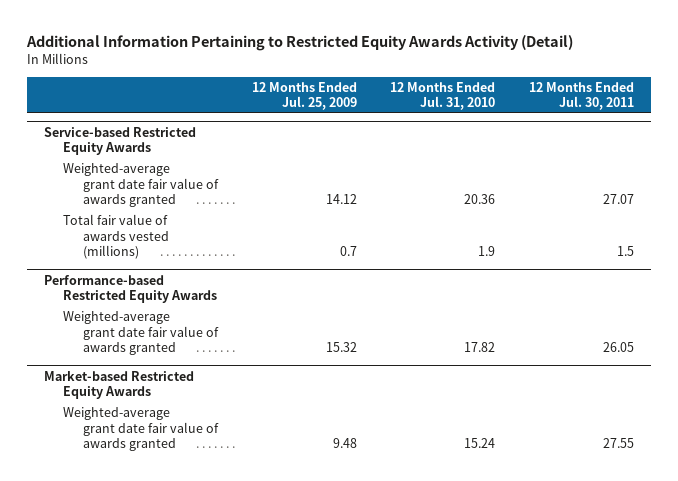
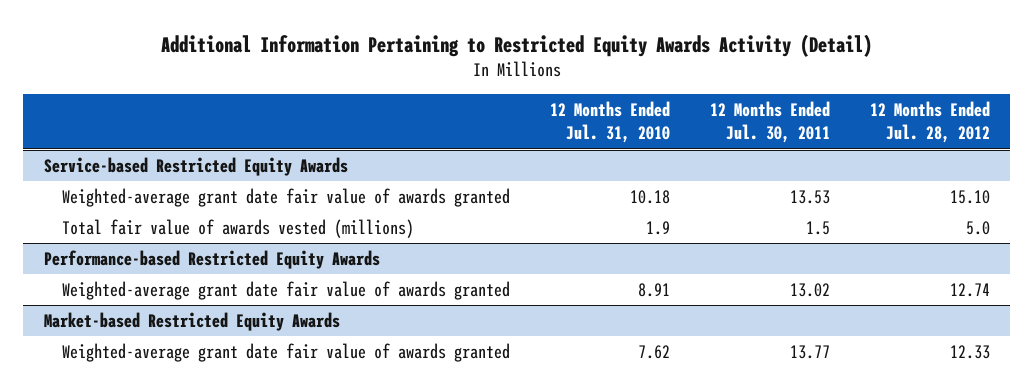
- | 12 Months Ended Jul. 25, 2009 | 12 Months Ended Jul. 31, 2010 | 12 Months Ended Jul. 30, 2011
+ | 12 Months Ended Jul. 31, 2010 | 12 Months Ended Jul. 30, 2011 | 12 Months Ended Jul. 28, 2012
@ Service-based Restricted Equity Awards
- Weighted-average grant date fair value of awards granted | 14.12 | 20.36 | 27.07
+ Weighted-average grant date fair value of awards granted | 10.18 | 13.53 | 15.10
@ Performance-based Restricted Equity Awards
- Weighted-average grant date fair value of awards granted | 15.32 | 17.82 | 26.05
+ Weighted-average grant date fair value of awards granted | 8.91 | 13.02 | 12.74
@ Market-based Restricted Equity Awards
- Weighted-average grant date fair value of awards granted | 9.48 | 15.24 | 27.55
+ Weighted-average grant date fair value of awards granted | 7.62 | 13.77 | 12.33

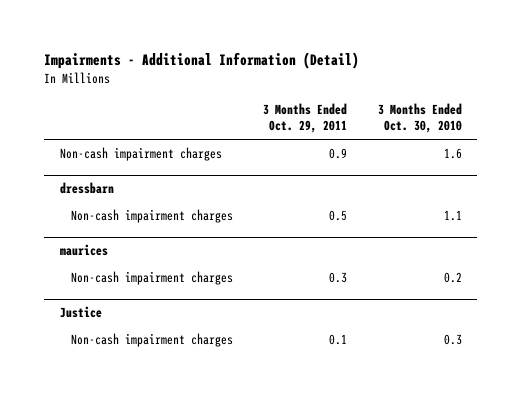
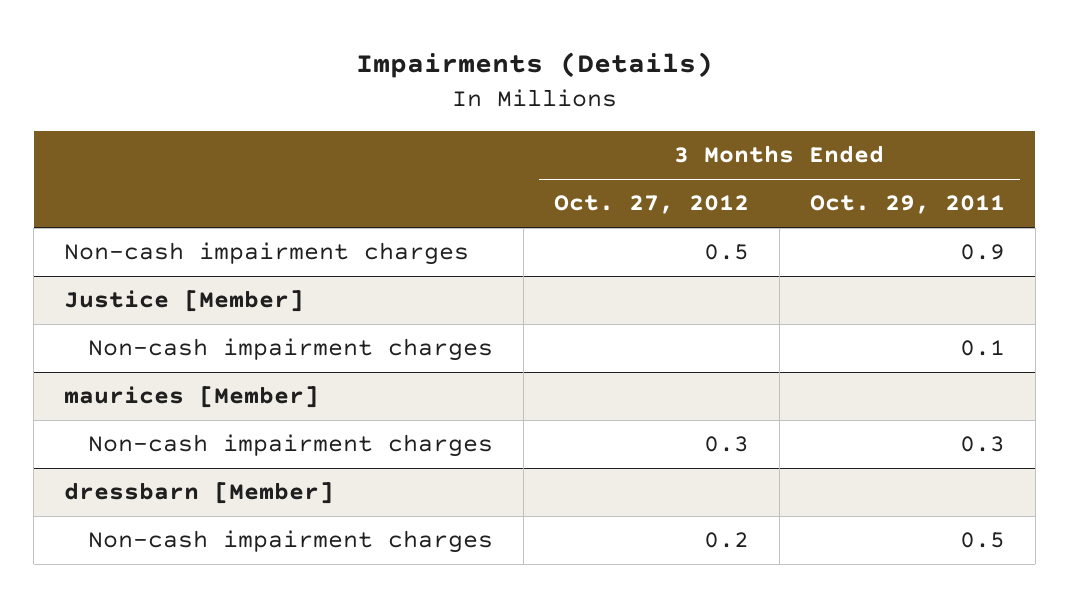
- Impairments - Additional Information (Detail)
+ Impairments (Details)
- | 3 Months Ended Oct. 29, 2011 | 3 Months Ended Oct. 30, 2010
+ | 3 Months Ended Oct. 27, 2012 | 3 Months Ended Oct. 29, 2011
- dressbarn
- Non-cash impairment charges | 0.5 | 1.1
- maurices
- Non-cash impairment charges | 0.3 | 0.2
- Justice
+ Justice [Member]
+ maurices [Member]
+ Non-cash impairment charges | 0.3 | 0.3
+ dressbarn [Member]
+ Non-cash impairment charges | 0.2 | 0.5

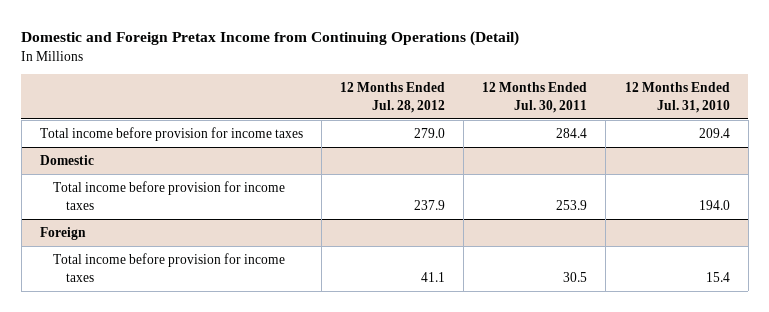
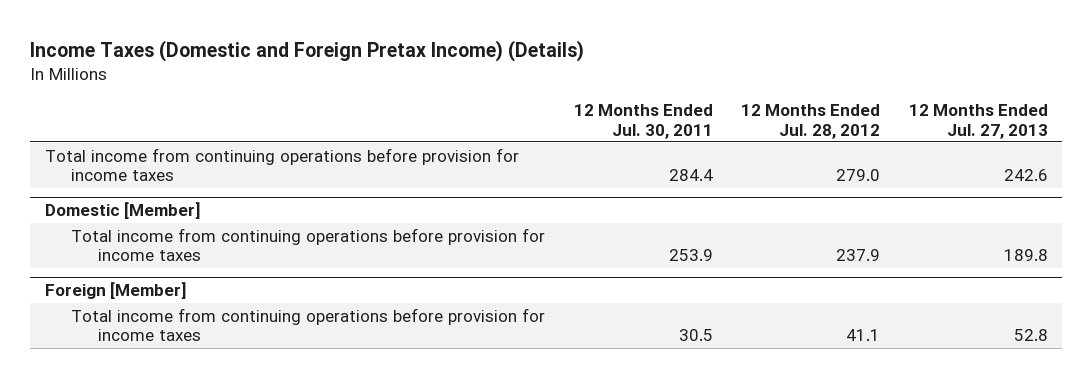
- Domestic and Foreign Pretax Income from Continuing Operations (Detail)
+ Income Taxes (Domestic and Foreign Pretax Income) (Details)
- | 12 Months Ended Jul. 28, 2012 | 12 Months Ended Jul. 30, 2011 | 12 Months Ended Jul. 31, 2010
+ | 12 Months Ended Jul. 30, 2011 | 12 Months Ended Jul. 28, 2012 | 12 Months Ended Jul. 27, 2013
- Total income before provision for income taxes | 279.0 | 284.4 | 209.4
- Domestic
- Total income before provision for income taxes | 237.9 | 253.9 | 194.0
- Foreign
- Total income before provision for income taxes | 41.1 | 30.5 | 15.4
+ Total income from continuing operations before provision for income taxes | 284.4 | 279.0 | 242.6
+ Domestic [Member]
+ Total income from continuing operations before provision for income taxes | 253.9 | 237.9 | 189.8
+ Foreign [Member]
+ Total income from continuing operations before provision for income taxes | 30.5 | 41.1 | 52.8

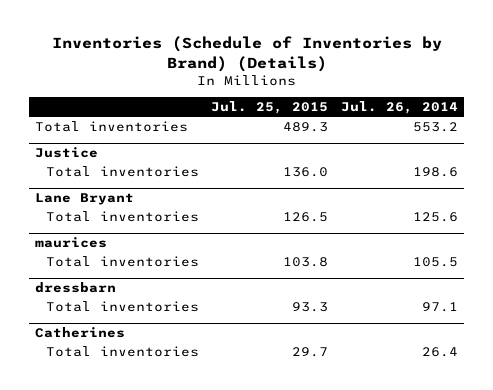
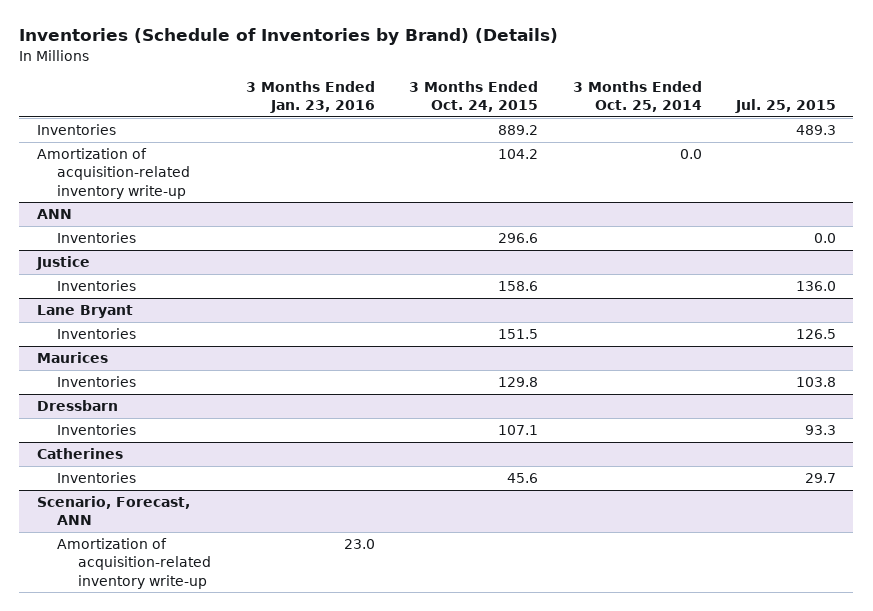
- | Jul. 25, 2015 | Jul. 26, 2014
+ | 3 Months Ended Jan. 23, 2016 | 3 Months Ended Oct. 24, 2015 | 3 Months Ended Oct. 25, 2014 | Jul. 25, 2015
- Total inventories | 489.3 | 553.2
+ Inventories | | 889.2 | | 489.3
+ Amortization of acquisition-related inventory write-up | | 104.2 | 0.0 |
+ ANN
+ Inventories | | 296.6 | | 0.0
@ Justice
- Total inventories | 136.0 | 198.6
+ Inventories | | 158.6 | | 136.0
@ Lane Bryant
- Total inventories | 126.5 | 125.6
- maurices
- Total inventories | 103.8 | 105.5
- dressbarn
- Total inventories | 93.3 | 97.1
@ Lane Bryant
+ Inventories | | 151.5 | | 126.5
+ Maurices
+ Inventories | | 129.8 | | 103.8
+ Dressbarn
+ Inventories | | 107.1 | | 93.3
@ Catherines
- Total inventories | 29.7 | 26.4
+ Inventories | | 45.6 | | 29.7
+ Scenario, Forecast, ANN
+ Amortization of acquisition-related inventory write-up | 23.0 | | |

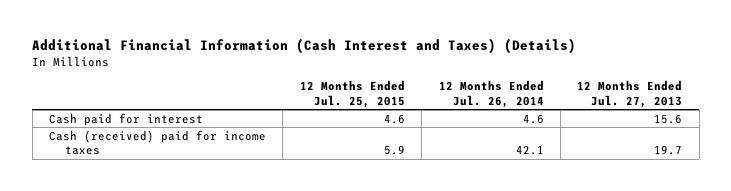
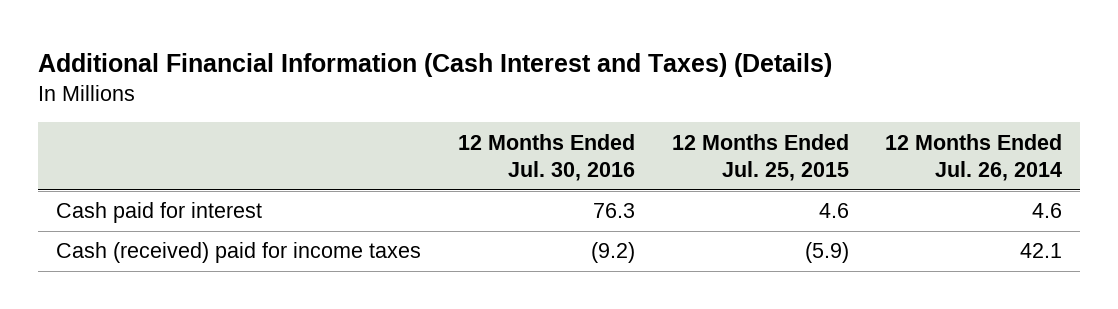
- | 12 Months Ended Jul. 25, 2015 | 12 Months Ended Jul. 26, 2014 | 12 Months Ended Jul. 27, 2013
+ | 12 Months Ended Jul. 30, 2016 | 12 Months Ended Jul. 25, 2015 | 12 Months Ended Jul. 26, 2014
- Cash (received) paid for income taxes | 5.9 | 42.1 | 19.7
+ Cash (received) paid for income taxes | (9.2) | (5.9) | 42.1

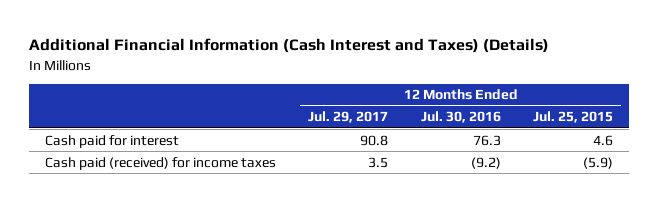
- | 12 Months Ended Jul. 30, 2016 | 12 Months Ended Jul. 25, 2015 | 12 Months Ended Jul. 26, 2014
+ | 12 Months Ended Jul. 29, 2017 | 12 Months Ended Jul. 30, 2016 | 12 Months Ended Jul. 25, 2015
- Cash (received) paid for income taxes | (9.2) | (5.9) | 42.1
+ Cash paid (received) for income taxes | 3.5 | (9.2) | (5.9)

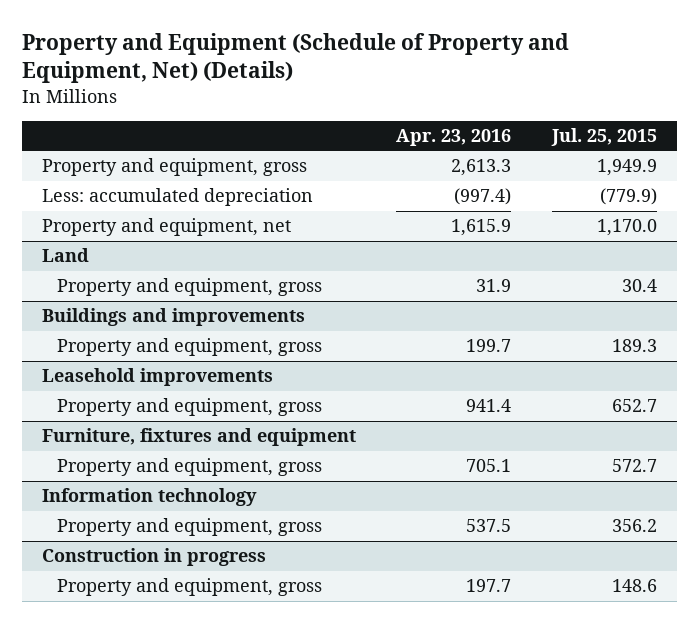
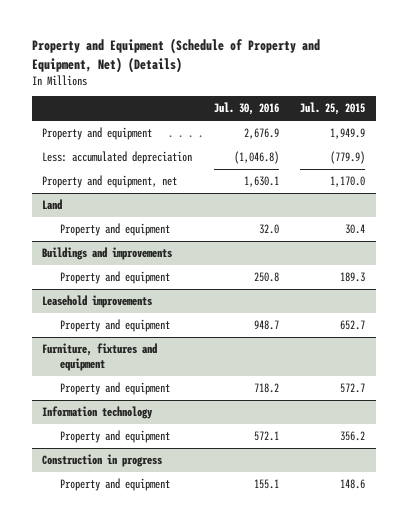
- | Apr. 23, 2016 | Jul. 25, 2015
+ | Jul. 30, 2016 | Jul. 25, 2015
- Property and equipment, gross | 2,613.3 | 1,949.9
+ Property and equipment | 2,676.9 | 1,949.9
@ Land
- Property and equipment, gross | 31.9 | 30.4
+ Property and equipment | 32.0 | 30.4
@ Buildings and improvements
- Property and equipment, gross | 199.7 | 189.3
+ Property and equipment | 250.8 | 189.3
@ Leasehold improvements
- Property and equipment, gross | 941.4 | 652.7
+ Property and equipment | 948.7 | 652.7
@ Furniture, fixtures and equipment
- Property and equipment, gross | 705.1 | 572.7
+ Property and equipment | 718.2 | 572.7
@ Information technology
- Property and equipment, gross | 537.5 | 356.2
+ Property and equipment | 572.1 | 356.2
@ Construction in progress
- Property and equipment, gross | 197.7 | 148.6
+ Property and equipment | 155.1 | 148.6

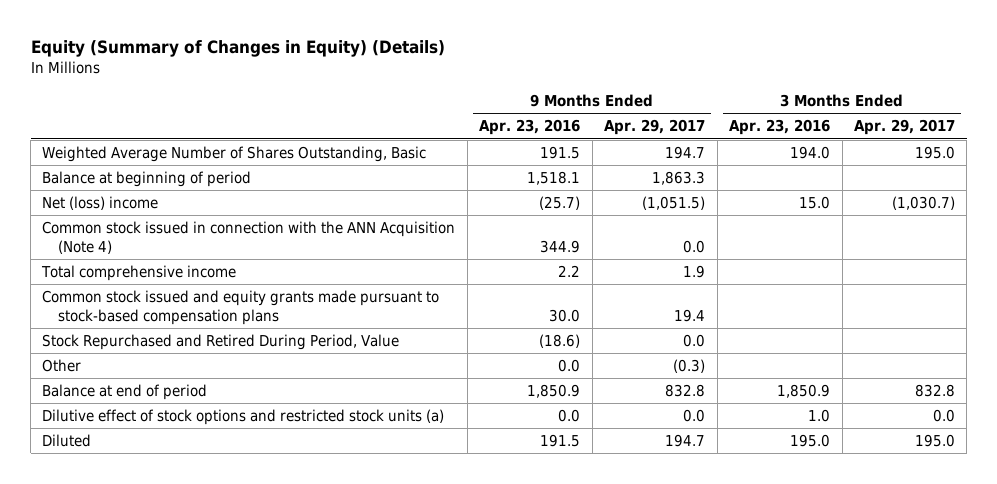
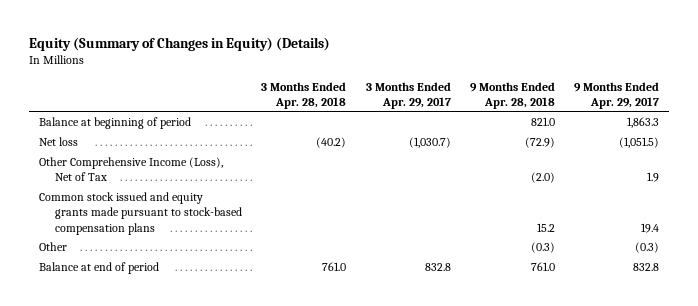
- | 9 Months Ended Apr. 23, 2016 | 9 Months Ended Apr. 29, 2017 | 3 Months Ended Apr. 23, 2016 | 3 Months Ended Apr. 29, 2017
+ | 3 Months Ended Apr. 28, 2018 | 3 Months Ended Apr. 29, 2017 | 9 Months Ended Apr. 28, 2018 | 9 Months Ended Apr. 29, 2017
- Weighted Average Number of Shares Outstanding, Basic | 191.5 | 194.7 | 194.0 | 195.0
- Net (loss) income | (25.7) | (1,051.5) | 15.0 | (1,030.7)
- Common stock issued in connection with the ANN Acquisition (Note 4) | 344.9 | 0.0 | |
- Total comprehensive income | 2.2 | 1.9 | |
+ Net loss | (40.2) | (1,030.7) | (72.9) | (1,051.5)
+ Other Comprehensive Income (Loss), Net of Tax | | | (2.0) | 1.9
- Stock Repurchased and Retired During Period, Value | (18.6) | 0.0 | |
- Dilutive effect of stock options and restricted stock units (a) | 0.0 | 0.0 | 1.0 | 0.0
- Diluted | 191.5 | 194.7 | 195.0 | 195.0

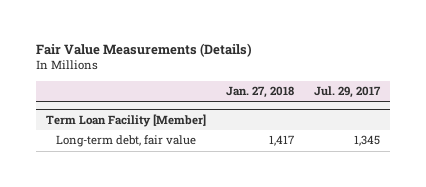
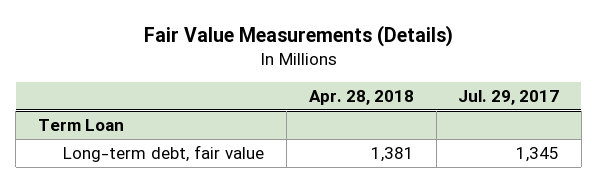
- | Jan. 27, 2018 | Jul. 29, 2017
+ | Apr. 28, 2018 | Jul. 29, 2017
- Term Loan Facility [Member]
+ Term Loan

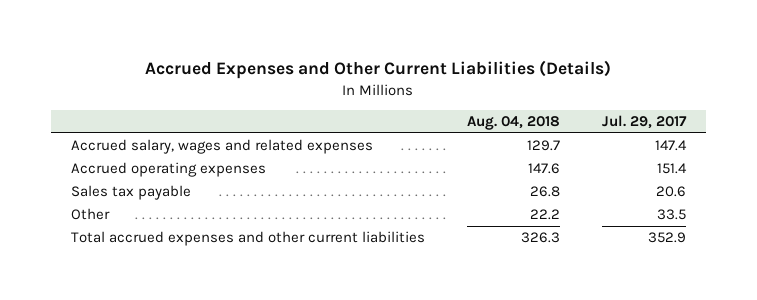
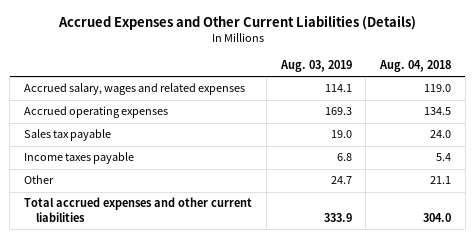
- | Aug. 04, 2018 | Jul. 29, 2017
+ | Aug. 03, 2019 | Aug. 04, 2018
- Accrued salary, wages and related expenses | 129.7 | 147.4
- Accrued operating expenses | 147.6 | 151.4
- Sales tax payable | 26.8 | 20.6
- Other | 22.2 | 33.5
- Total accrued expenses and other current liabilities | 326.3 | 352.9
+ Accrued salary, wages and related expenses | 114.1 | 119.0
+ Accrued operating expenses | 169.3 | 134.5
+ Sales tax payable | 19.0 | 24.0
+ Income taxes payable | 6.8 | 5.4
+ Other | 24.7 | 21.1
+ Total accrued expenses and other current liabilities | 333.9 | 304.0

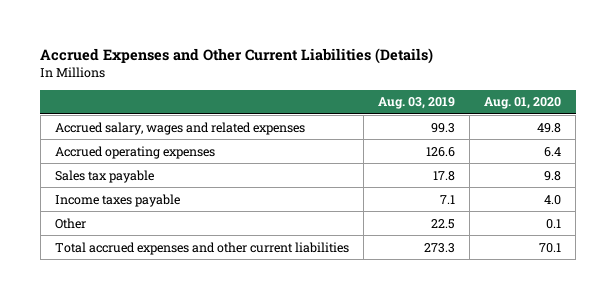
- | Aug. 03, 2019 | Aug. 04, 2018
+ | Aug. 03, 2019 | Aug. 01, 2020
- Accrued salary, wages and related expenses | 114.1 | 119.0
- Accrued operating expenses | 169.3 | 134.5
- Sales tax payable | 19.0 | 24.0
- Income taxes payable | 6.8 | 5.4
- Other | 24.7 | 21.1
- Total accrued expenses and other current liabilities | 333.9 | 304.0
+ Accrued salary, wages and related expenses | 99.3 | 49.8
+ Accrued operating expenses | 126.6 | 6.4
+ Sales tax payable | 17.8 | 9.8
+ Income taxes payable | 7.1 | 4.0
+ Other | 22.5 | 0.1
+ Total accrued expenses and other current liabilities | 273.3 | 70.1

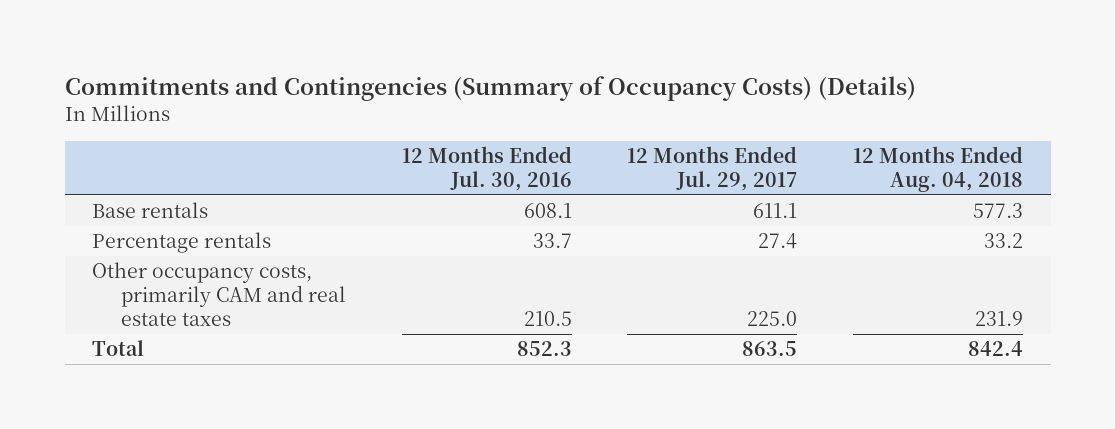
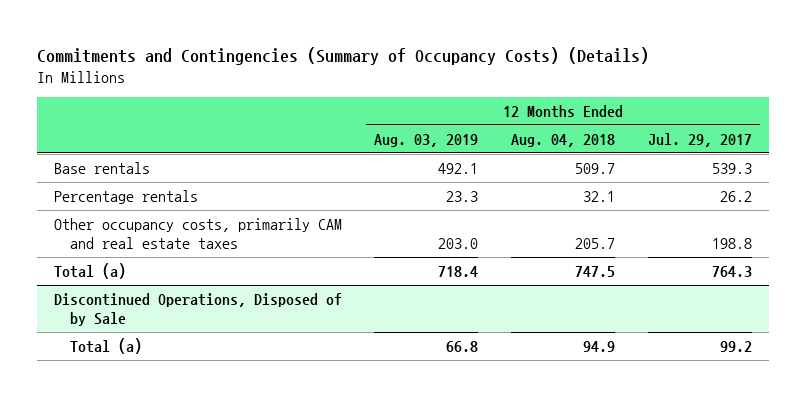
- | 12 Months Ended Jul. 30, 2016 | 12 Months Ended Jul. 29, 2017 | 12 Months Ended Aug. 04, 2018
+ | 12 Months Ended Aug. 03, 2019 | 12 Months Ended Aug. 04, 2018 | 12 Months Ended Jul. 29, 2017
- Base rentals | 608.1 | 611.1 | 577.3
- Percentage rentals | 33.7 | 27.4 | 33.2
- Other occupancy costs, primarily CAM and real estate taxes | 210.5 | 225.0 | 231.9
- Total | 852.3 | 863.5 | 842.4
+ Base rentals | 492.1 | 509.7 | 539.3
+ Percentage rentals | 23.3 | 32.1 | 26.2
+ Other occupancy costs, primarily CAM and real estate taxes | 203.0 | 205.7 | 198.8
+ Total (a) | 718.4 | 747.5 | 764.3
+ Discontinued Operations, Disposed of by Sale
+ Total (a) | 66.8 | 94.9 | 99.2

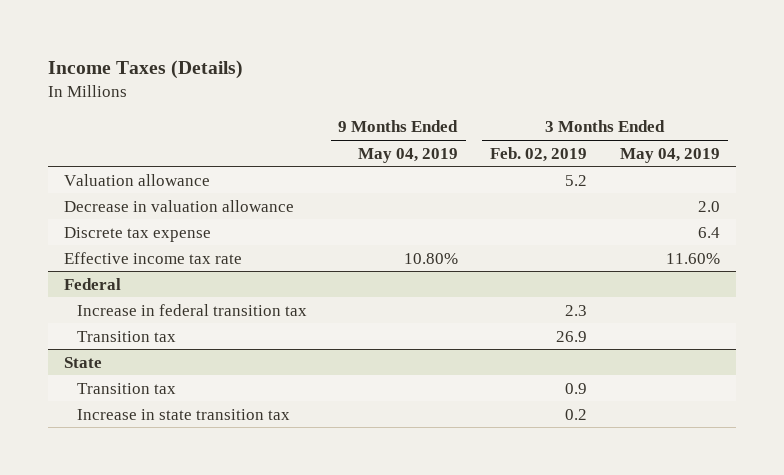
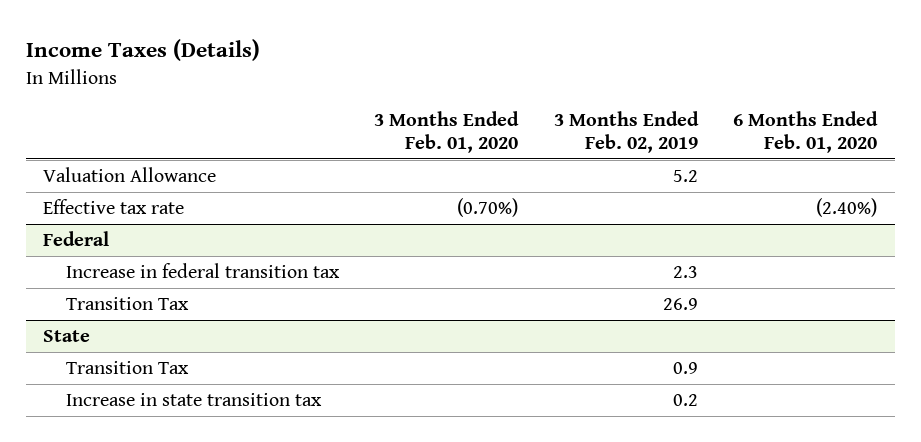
- | 9 Months Ended May 04, 2019 | 3 Months Ended Feb. 02, 2019 | 3 Months Ended May 04, 2019
+ | 3 Months Ended Feb. 01, 2020 | 3 Months Ended Feb. 02, 2019 | 6 Months Ended Feb. 01, 2020
- Valuation allowance | | 5.2 |
- Decrease in valuation allowance | | | 2.0
- Discrete tax expense | | | 6.4
- Effective income tax rate | 10.80% | | 11.60%
+ Valuation Allowance | | 5.2 |
+ Effective tax rate | (0.70%) | | (2.40%)
@ Federal
- Transition tax | | 26.9 |
+ Transition Tax | | 26.9 |
@ State
- Transition tax | | 0.9 |
+ Transition Tax | | 0.9 |

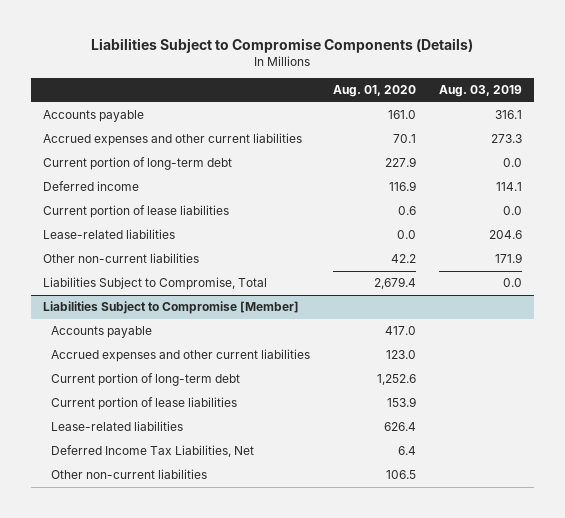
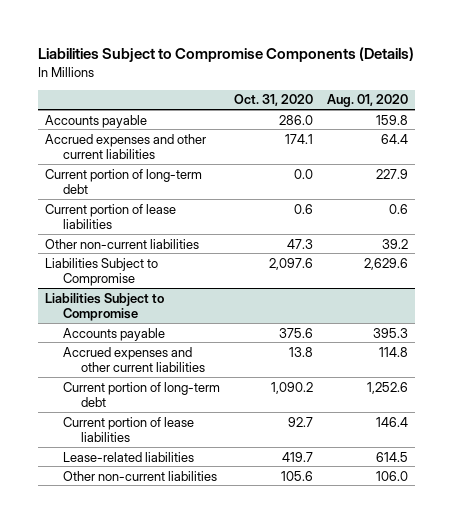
- | Aug. 01, 2020 | Aug. 03, 2019
+ | Oct. 31, 2020 | Aug. 01, 2020
- Accounts payable | 161.0 | 316.1
- Accrued expenses and other current liabilities | 70.1 | 273.3
+ Accounts payable | 286.0 | 159.8
+ Accrued expenses and other current liabilities | 174.1 | 64.4
- Deferred income | 116.9 | 114.1
- Lease-related liabilities | 0.0 | 204.6
- Other non-current liabilities | 42.2 | 171.9
- Liabilities Subject to Compromise, Total | 2,679.4 | 0.0
- Liabilities Subject to Compromise [Member]
- Accounts payable | 417.0 |
- Accrued expenses and other current liabilities | 123.0 |
+ Other non-current liabilities | 47.3 | 39.2
+ Liabilities Subject to Compromise | 2,097.6 | 2,629.6
+ Liabilities Subject to Compromise
+ Accounts payable | 375.6 | 395.3
+ Accrued expenses and other current liabilities | 13.8 | 114.8
- Current portion of lease liabilities | 153.9 |
- Lease-related liabilities | 626.4 |
- Deferred Income Tax Liabilities, Net | 6.4 |
- Other non-current liabilities | 106.5 |
+ Current portion of lease liabilities | 92.7 | 146.4
+ Lease-related liabilities | 419.7 | 614.5
+ Other non-current liabilities | 105.6 | 106.0

